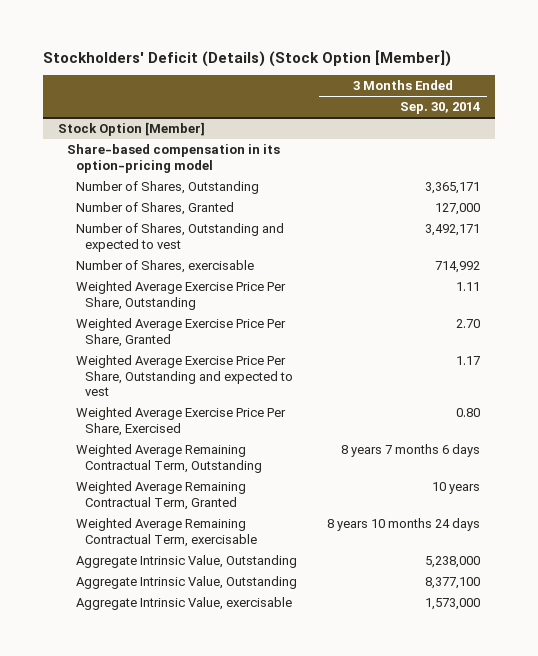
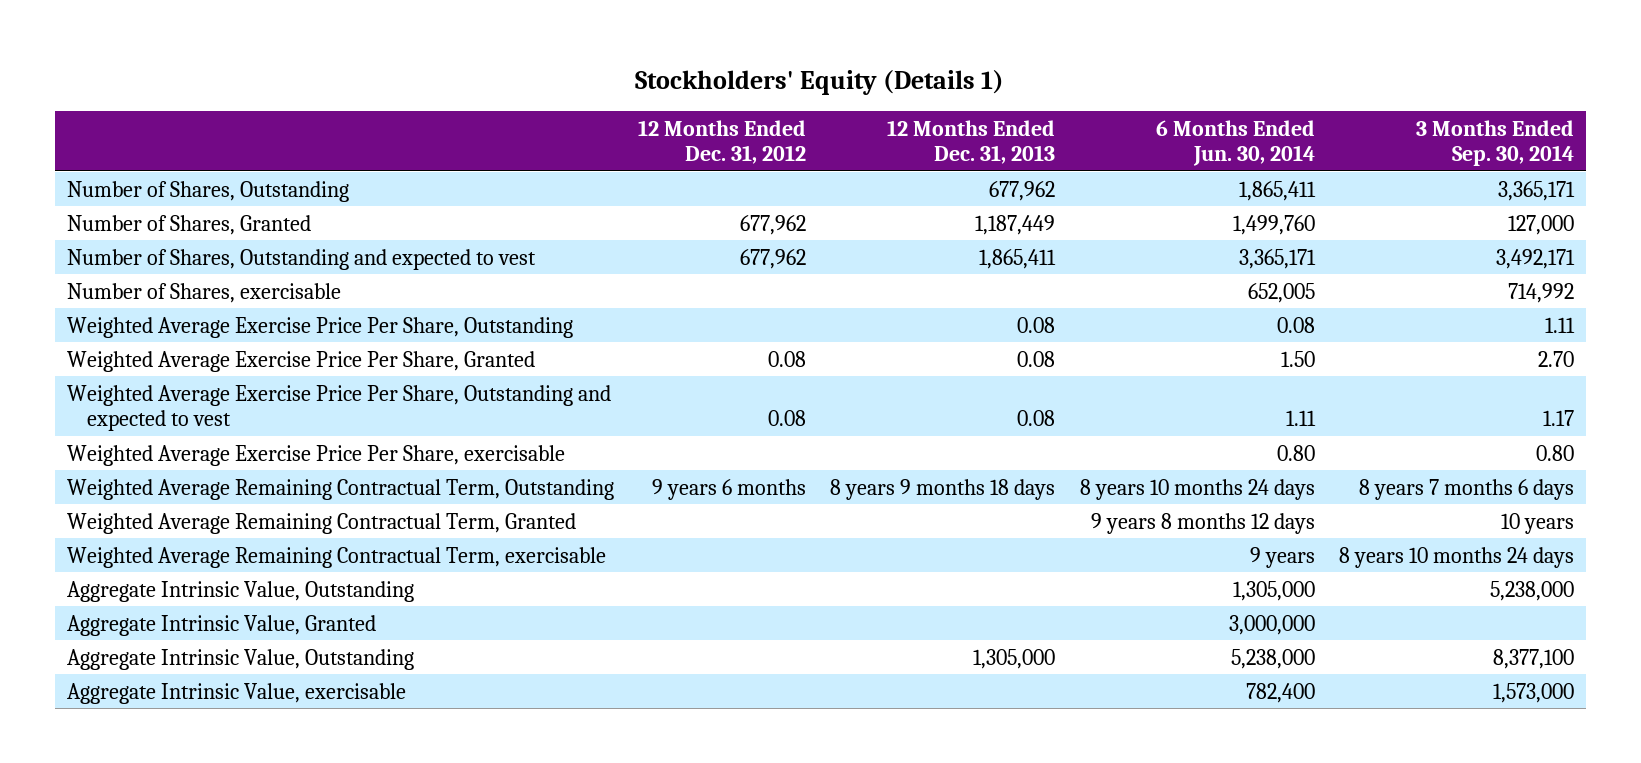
- Stockholders' Deficit (Details) (Stock Option [Member])
+ Stockholders' Equity (Details 1)
- | 3 Months Ended Sep. 30, 2014
+ | 12 Months Ended Dec. 31, 2012 | 12 Months Ended Dec. 31, 2013 | 6 Months Ended Jun. 30, 2014 | 3 Months Ended Sep. 30, 2014
- Stock Option [Member]
- Share-based compensation in its option-pricing model
- Weighted Average Exercise Price Per Share, Exercised | 0.80
+ Weighted Average Exercise Price Per Share, exercisable | | | 0.80 | 0.80
+ Aggregate Intrinsic Value, Granted | | | 3,000,000 |

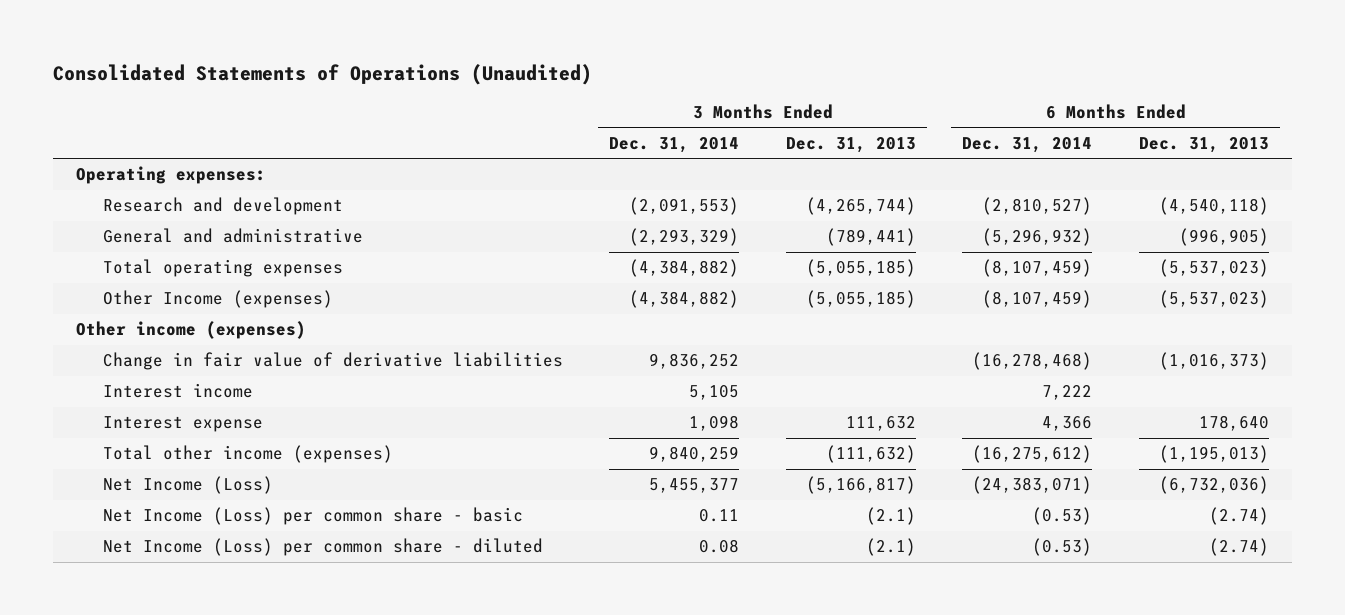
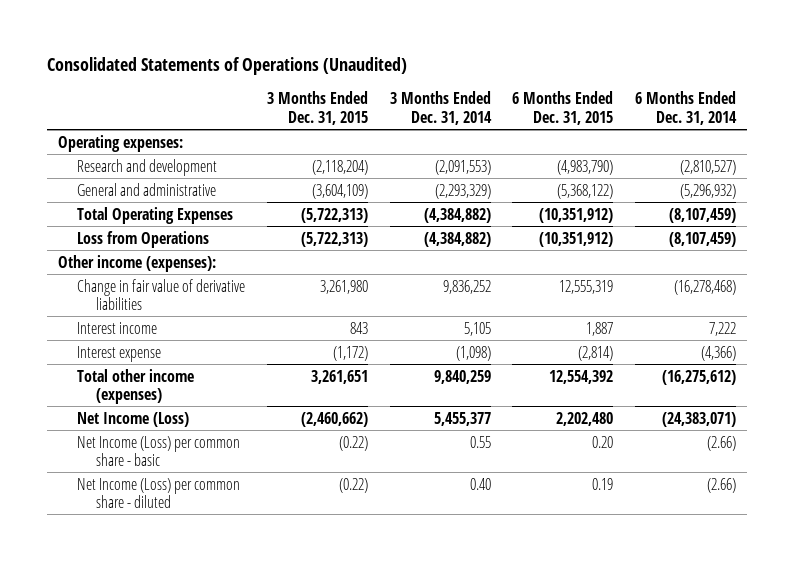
- | 3 Months Ended Dec. 31, 2014 | 3 Months Ended Dec. 31, 2013 | 6 Months Ended Dec. 31, 2014 | 6 Months Ended Dec. 31, 2013
+ | 3 Months Ended Dec. 31, 2015 | 3 Months Ended Dec. 31, 2014 | 6 Months Ended Dec. 31, 2015 | 6 Months Ended Dec. 31, 2014
- Total operating expenses | (4,384,882) | (5,055,185) | (8,107,459) | (5,537,023)
- Other Income (expenses) | (4,384,882) | (5,055,185) | (8,107,459) | (5,537,023)
- Other income (expenses)
+ Total Operating Expenses | (5,722,313) | (4,384,882) | (10,351,912) | (8,107,459)
+ Loss from Operations | (5,722,313) | (4,384,882) | (10,351,912) | (8,107,459)
+ Other income (expenses):
- Interest expense | 1,098 | 111,632 | 4,366 | 178,640
+ Interest expense | (1,172) | (1,098) | (2,814) | (4,366)
- Net Income (Loss) per common share - basic | 0.11 | (2.1) | (0.53) | (2.74)
- Net Income (Loss) per common share - diluted | 0.08 | (2.1) | (0.53) | (2.74)
+ Net Income (Loss) per common share - basic | (0.22) | 0.55 | 0.20 | (2.66)
+ Net Income (Loss) per common share - diluted | (0.22) | 0.40 | 0.19 | (2.66)

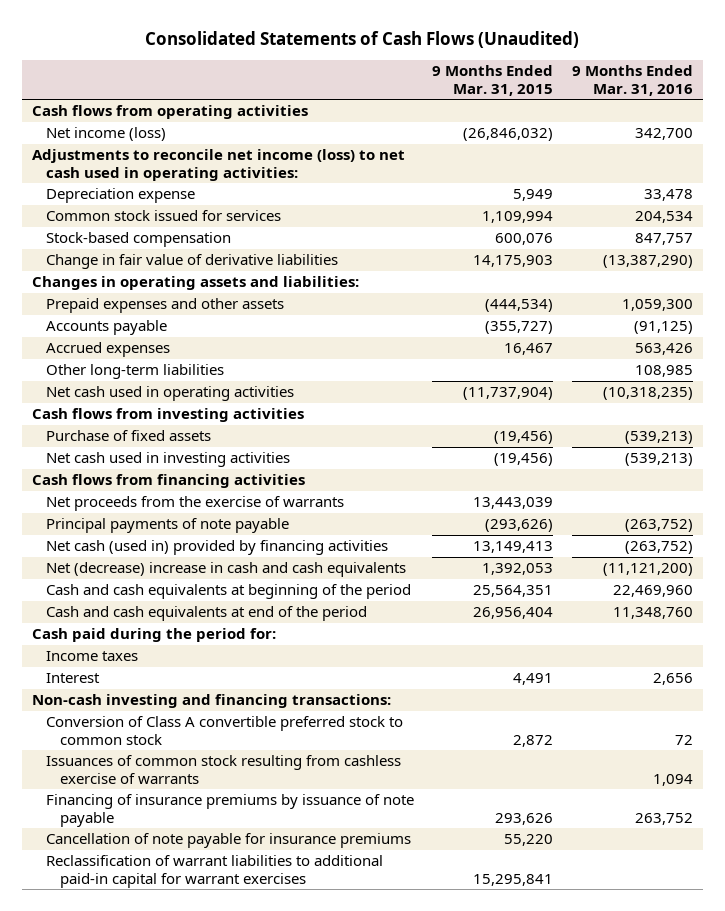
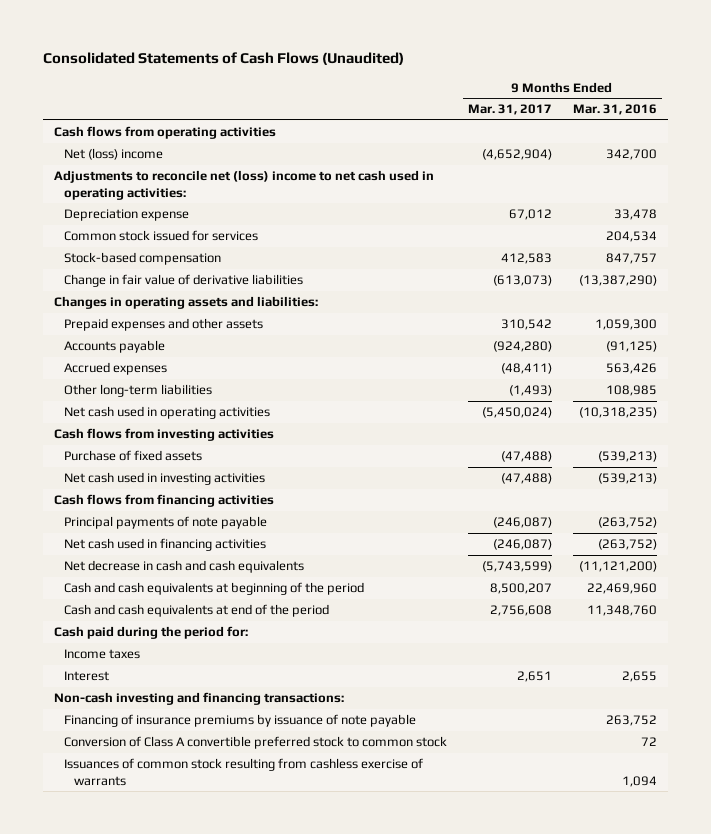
- | 9 Months Ended Mar. 31, 2015 | 9 Months Ended Mar. 31, 2016
+ | 9 Months Ended Mar. 31, 2017 | 9 Months Ended Mar. 31, 2016
- Net income (loss) | (26,846,032) | 342,700
- Adjustments to reconcile net income (loss) to net cash used in operating activities:
+ Net (loss) income | (4,652,904) | 342,700
+ Adjustments to reconcile net (loss) income to net cash used in operating activities:
- Net proceeds from the exercise of warrants | 13,443,039 |
- Net cash (used in) provided by financing activities | 13,149,413 | (263,752)
- Net (decrease) increase in cash and cash equivalents | 1,392,053 | (11,121,200)
+ Net cash used in financing activities | (246,087) | (263,752)
+ Net decrease in cash and cash equivalents | (5,743,599) | (11,121,200)
- Interest | 4,491 | 2,656
+ Interest | 2,651 | 2,655
moved up: Financing of insurance premiums by issuance of note payable | | 263,752
- Cancellation of note payable for insurance premiums | 55,220 |
- Reclassification of warrant liabilities to additional paid-in capital for warrant exercises | 15,295,841 |

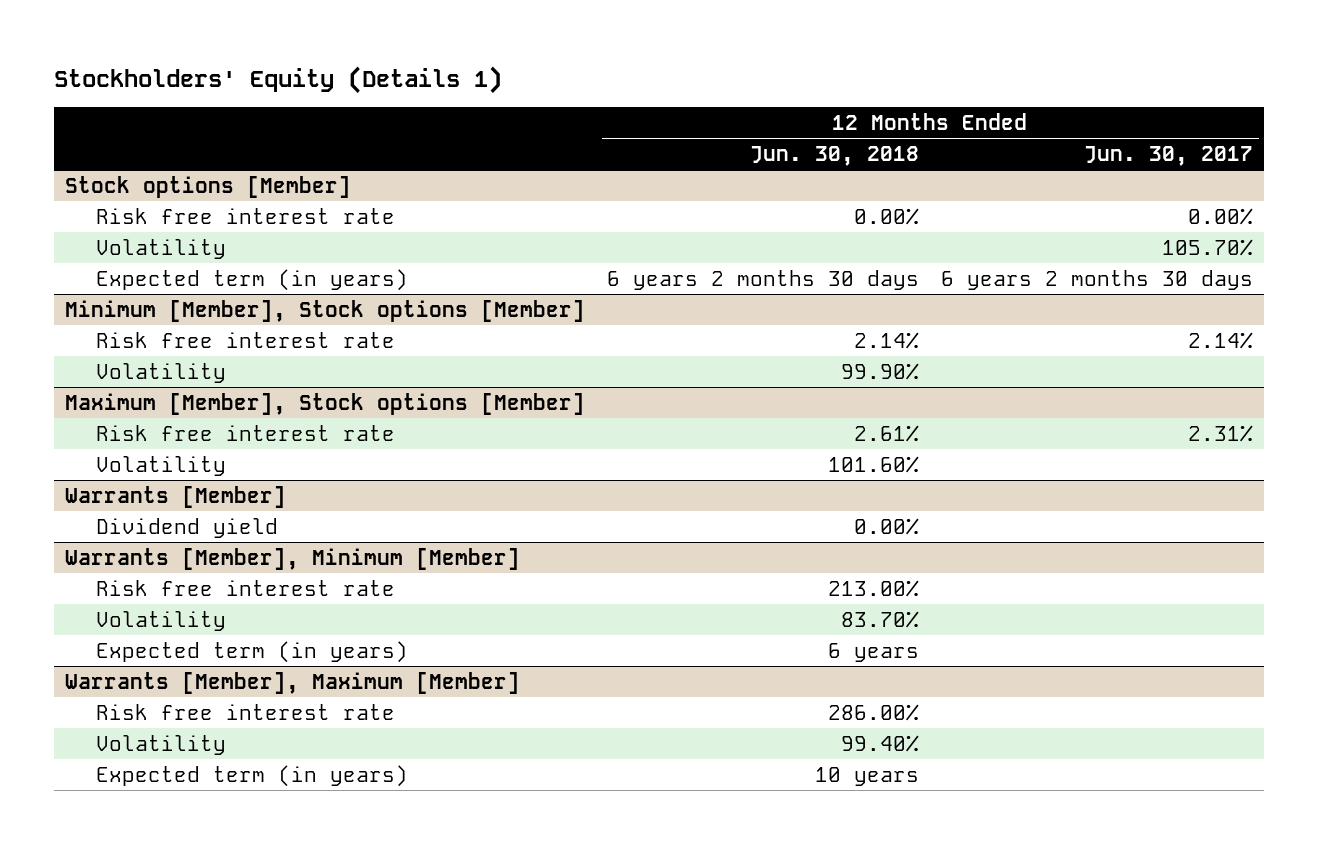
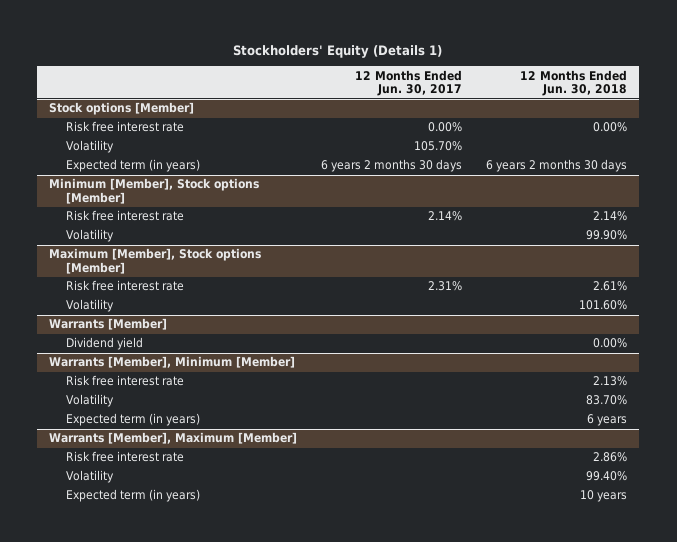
- | 12 Months Ended Jun. 30, 2018 | 12 Months Ended Jun. 30, 2017
+ | 12 Months Ended Jun. 30, 2017 | 12 Months Ended Jun. 30, 2018
@ Warrants [Member], Minimum [Member]
- Risk free interest rate | 213.00% |
+ Risk free interest rate | | 2.13%
@ Warrants [Member], Maximum [Member]
- Risk free interest rate | 286.00% |
+ Risk free interest rate | | 2.86%

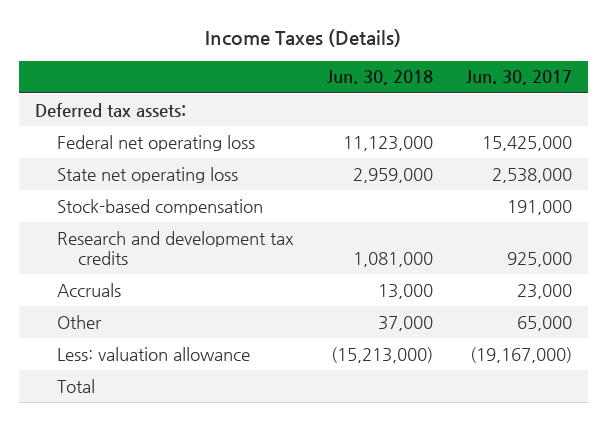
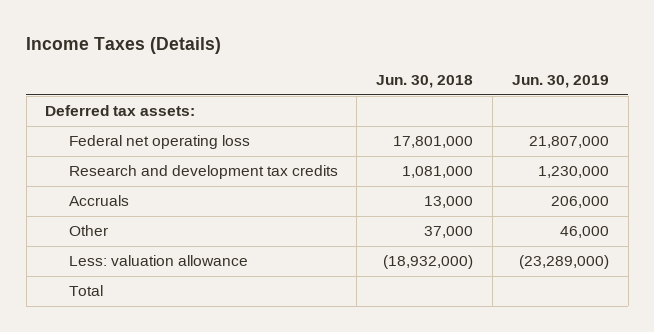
- | Jun. 30, 2018 | Jun. 30, 2017
+ | Jun. 30, 2018 | Jun. 30, 2019
- Federal net operating loss | 11,123,000 | 15,425,000
- State net operating loss | 2,959,000 | 2,538,000
- Stock-based compensation | | 191,000
+ Federal net operating loss | 17,801,000 | 21,807,000
- Less: valuation allowance | (15,213,000) | (19,167,000)
+ Less: valuation allowance | (18,932,000) | (23,289,000)

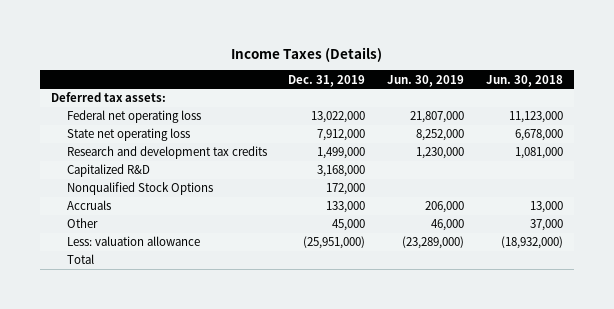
- | Jun. 30, 2018 | Jun. 30, 2019
+ | Dec. 31, 2019 | Jun. 30, 2019 | Jun. 30, 2018
- Federal net operating loss | 17,801,000 | 21,807,000
+ Federal net operating loss | 13,022,000 | 21,807,000 | 11,123,000
+ State net operating loss | 7,912,000 | 8,252,000 | 6,678,000
+ Capitalized R&D | 3,168,000 | |
+ Nonqualified Stock Options | 172,000 | |

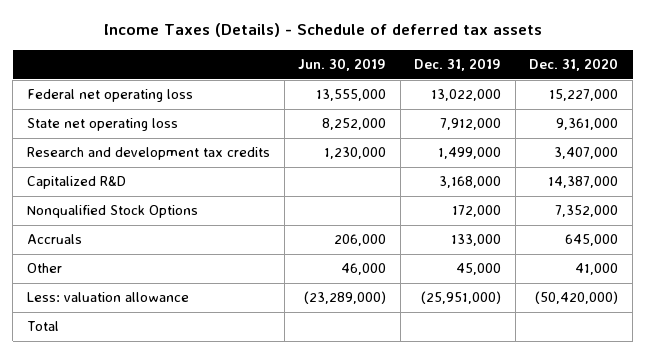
- Income Taxes (Details)
+ Income Taxes (Details) - Schedule of deferred tax assets
- | Dec. 31, 2019 | Jun. 30, 2019 | Jun. 30, 2018
+ | Jun. 30, 2019 | Dec. 31, 2019 | Dec. 31, 2020
- Deferred tax assets:
- Federal net operating loss | 13,022,000 | 21,807,000 | 11,123,000
+ Federal net operating loss | 13,555,000 | 13,022,000 | 15,227,000

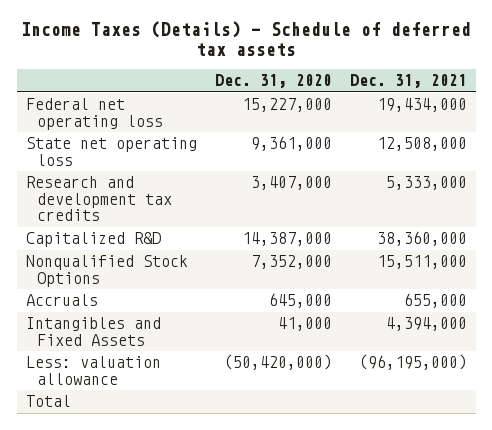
- | Jun. 30, 2019 | Dec. 31, 2019 | Dec. 31, 2020
+ | Dec. 31, 2020 | Dec. 31, 2021
- Other | 46,000 | 45,000 | 41,000
+ Intangibles and Fixed Assets | 41,000 | 4,394,000

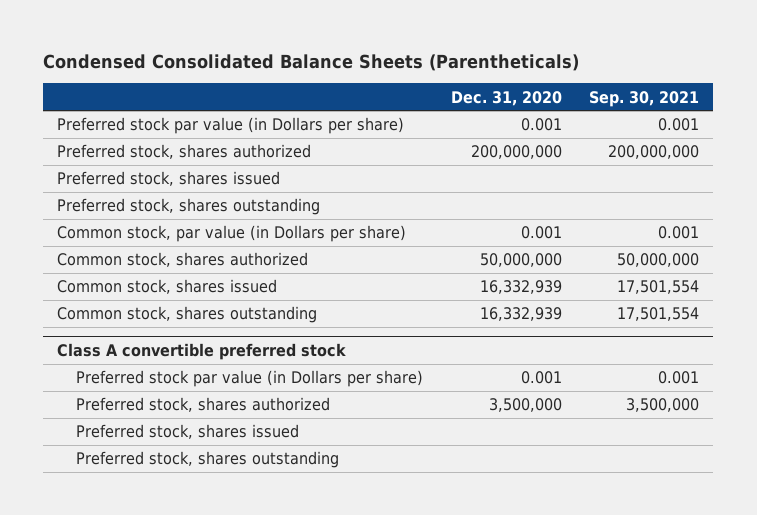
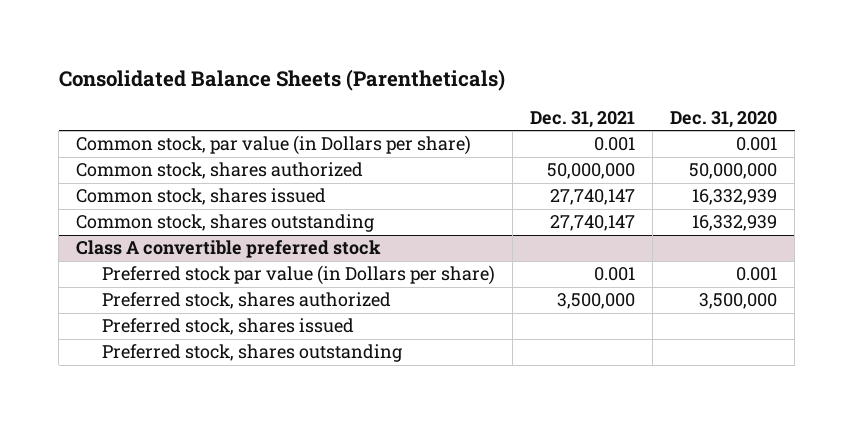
- Condensed Consolidated Balance Sheets (Parentheticals)
+ Consolidated Balance Sheets (Parentheticals)
- | Dec. 31, 2020 | Sep. 30, 2021
+ | Dec. 31, 2021 | Dec. 31, 2020
- Preferred stock par value (in Dollars per share) | 0.001 | 0.001
- Preferred stock, shares authorized | 200,000,000 | 200,000,000
- Preferred stock, shares issued
- Preferred stock, shares outstanding

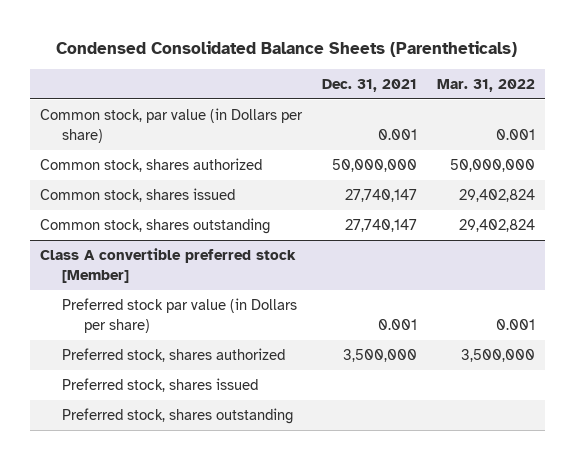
- Consolidated Balance Sheets (Parentheticals)
+ Condensed Consolidated Balance Sheets (Parentheticals)
- | Dec. 31, 2021 | Dec. 31, 2020
+ | Dec. 31, 2021 | Mar. 31, 2022
- Class A convertible preferred stock
+ Class A convertible preferred stock [Member]

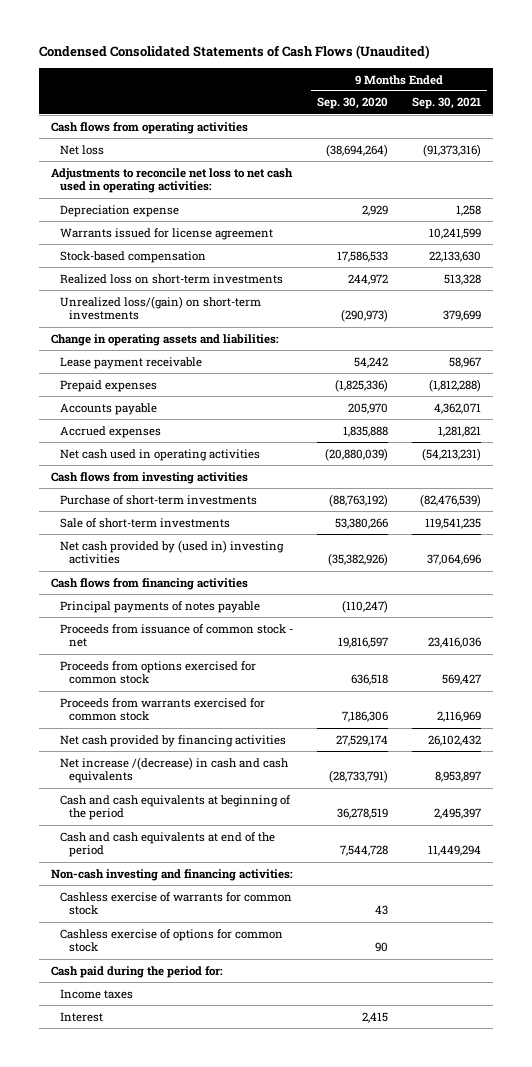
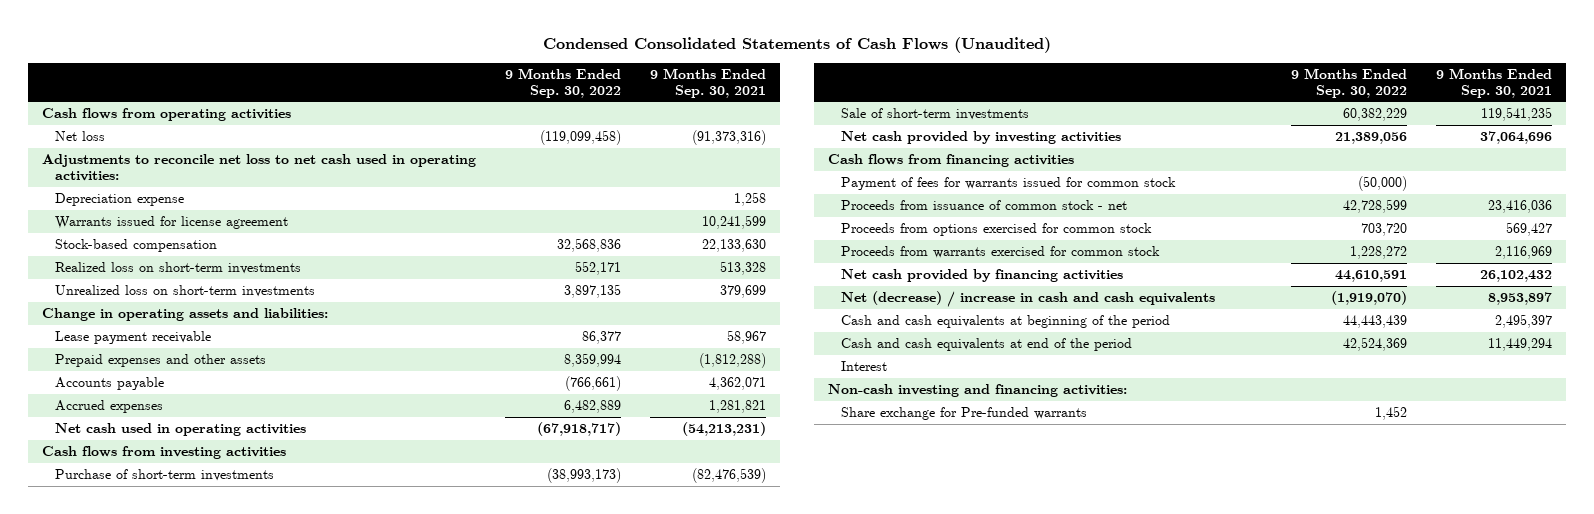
- | 9 Months Ended Sep. 30, 2020 | 9 Months Ended Sep. 30, 2021
+ | 9 Months Ended Sep. 30, 2022 | 9 Months Ended Sep. 30, 2021
- Unrealized loss/(gain) on short-term investments | (290,973) | 379,699
+ Unrealized loss on short-term investments | 3,897,135 | 379,699
- Prepaid expenses | (1,825,336) | (1,812,288)
+ Prepaid expenses and other assets | 8,359,994 | (1,812,288)
- Net cash provided by (used in) investing activities | (35,382,926) | 37,064,696
+ Net cash provided by investing activities | 21,389,056 | 37,064,696
- Principal payments of notes payable | (110,247) |
+ Payment of fees for warrants issued for common stock | (50,000) |
- Net increase /(decrease) in cash and cash equivalents | (28,733,791) | 8,953,897
+ Net (decrease) / increase in cash and cash equivalents | (1,919,070) | 8,953,897
- Cashless exercise of warrants for common stock | 43 |
- Cashless exercise of options for common stock | 90 |
- Cash paid during the period for:
- Income taxes
moved down: Non-cash investing and financing activities:
+ Share exchange for Pre-funded warrants | 1,452 |

